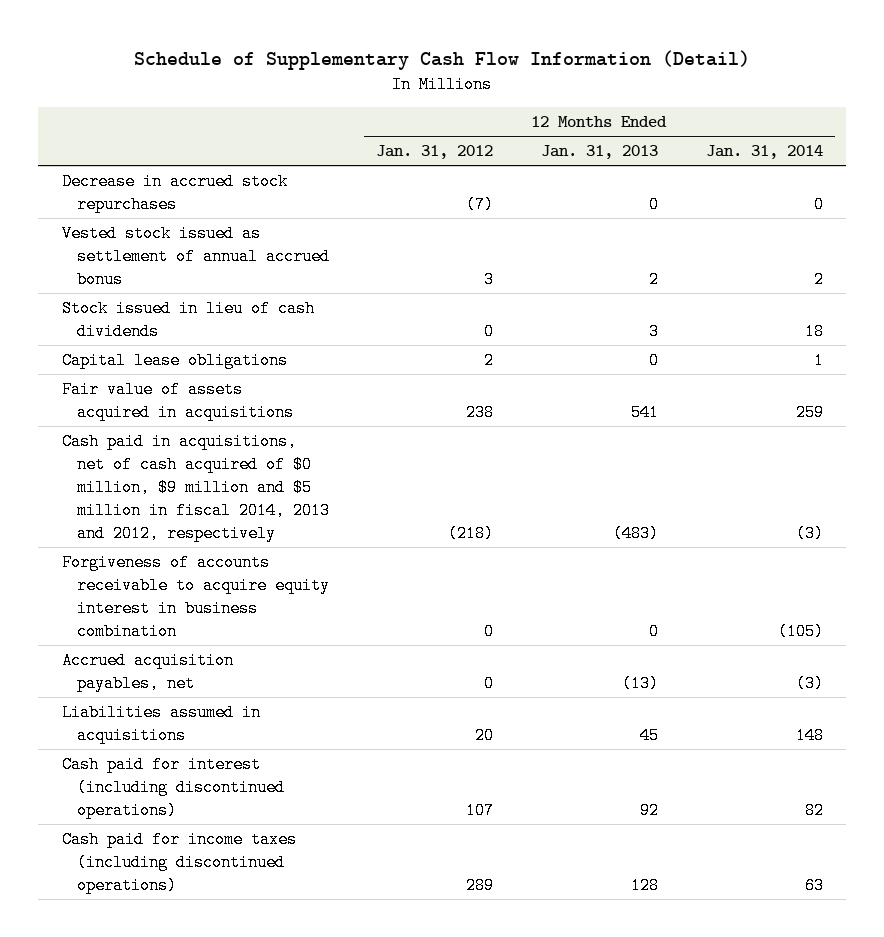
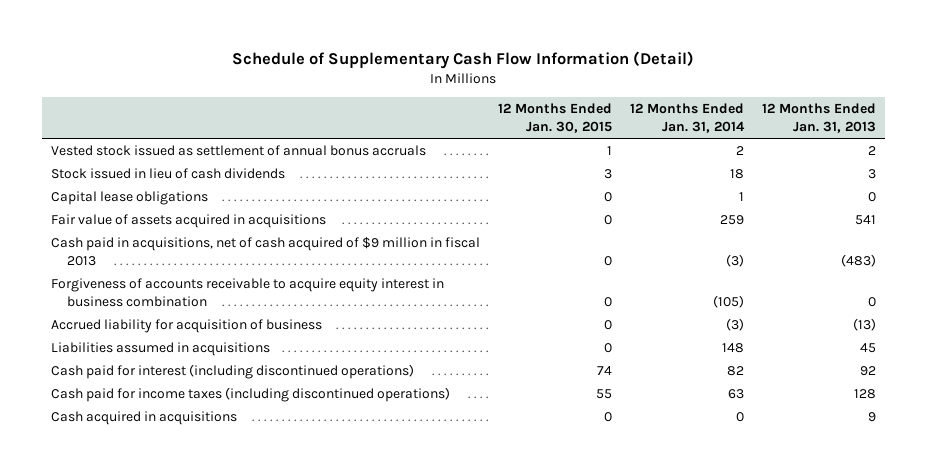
- | 12 Months Ended Jan. 31, 2012 | 12 Months Ended Jan. 31, 2013 | 12 Months Ended Jan. 31, 2014
+ | 12 Months Ended Jan. 30, 2015 | 12 Months Ended Jan. 31, 2014 | 12 Months Ended Jan. 31, 2013
- Decrease in accrued stock repurchases | (7) | 0 | 0
- Vested stock issued as settlement of annual accrued bonus | 3 | 2 | 2
+ Vested stock issued as settlement of annual bonus accruals | 1 | 2 | 2
- Cash paid in acquisitions, net of cash acquired of $0 million, $9 million and $5 million in fiscal 2014, 2013 and 2012, respectively | (218) | (483) | (3)
+ Cash paid in acquisitions, net of cash acquired of $9 million in fiscal 2013 | 0 | (3) | (483)
- Accrued acquisition payables, net | 0 | (13) | (3)
+ Accrued liability for acquisition of business | 0 | (3) | (13)
+ Cash acquired in acquisitions | 0 | 0 | 9

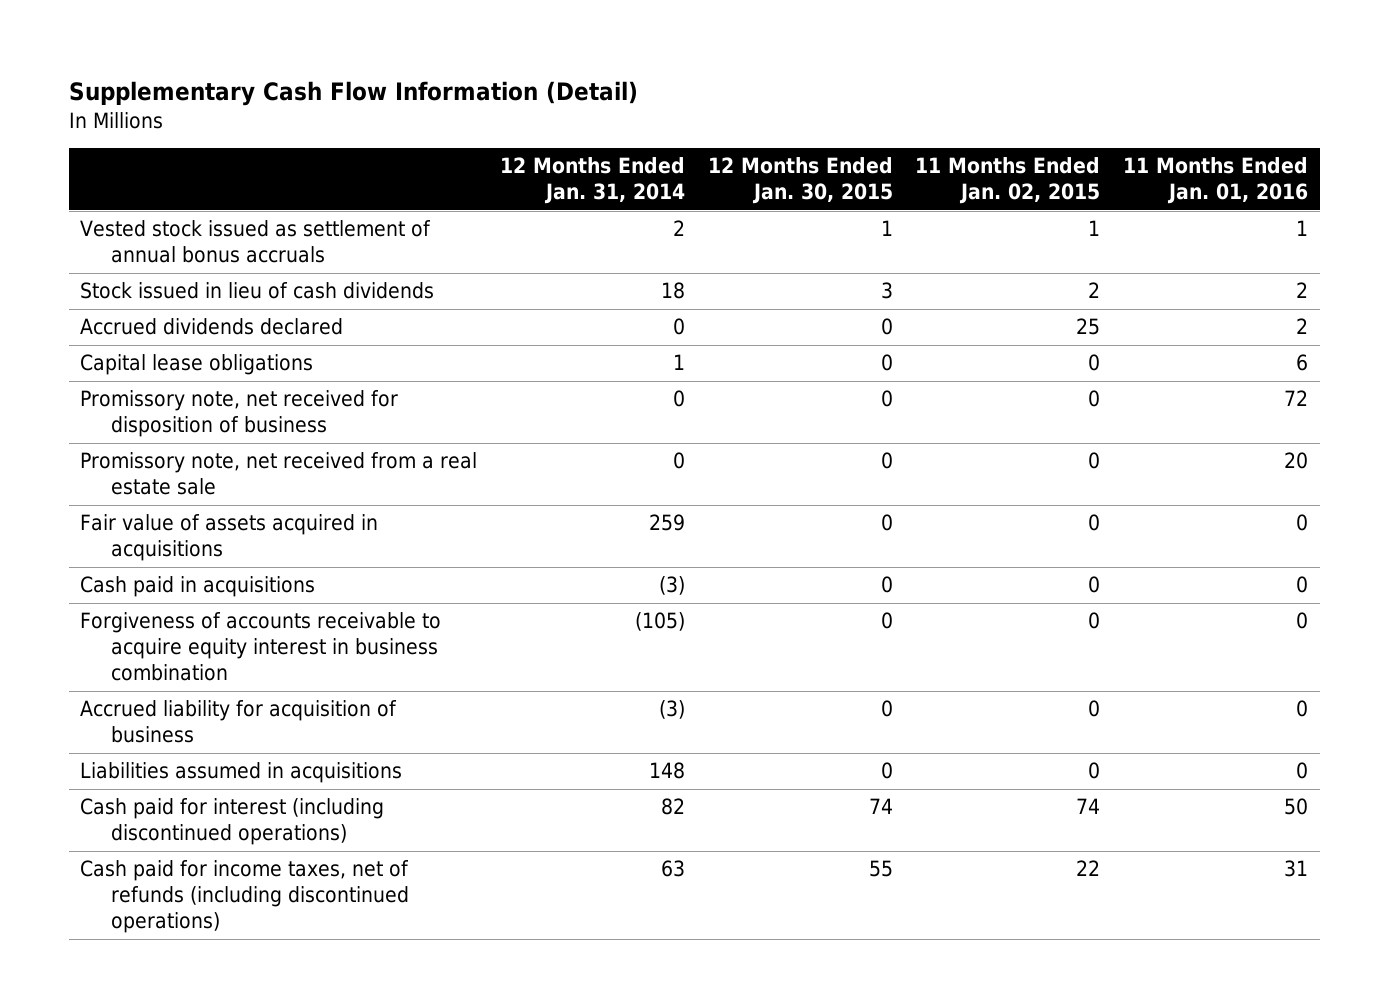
- Schedule of Supplementary Cash Flow Information (Detail)
+ Supplementary Cash Flow Information (Detail)
- | 12 Months Ended Jan. 30, 2015 | 12 Months Ended Jan. 31, 2014 | 12 Months Ended Jan. 31, 2013
+ | 12 Months Ended Jan. 31, 2014 | 12 Months Ended Jan. 30, 2015 | 11 Months Ended Jan. 02, 2015 | 11 Months Ended Jan. 01, 2016
+ Accrued dividends declared | 0 | 0 | 25 | 2
+ Promissory note, net received for disposition of business | 0 | 0 | 0 | 72
+ Promissory note, net received from a real estate sale | 0 | 0 | 0 | 20
- Cash paid in acquisitions, net of cash acquired of $9 million in fiscal 2013 | 0 | (3) | (483)
+ Cash paid in acquisitions | (3) | 0 | 0 | 0
- Cash paid for income taxes (including discontinued operations) | 55 | 63 | 128
- Cash acquired in acquisitions | 0 | 0 | 9
+ Cash paid for income taxes, net of refunds (including discontinued operations) | 63 | 55 | 22 | 31

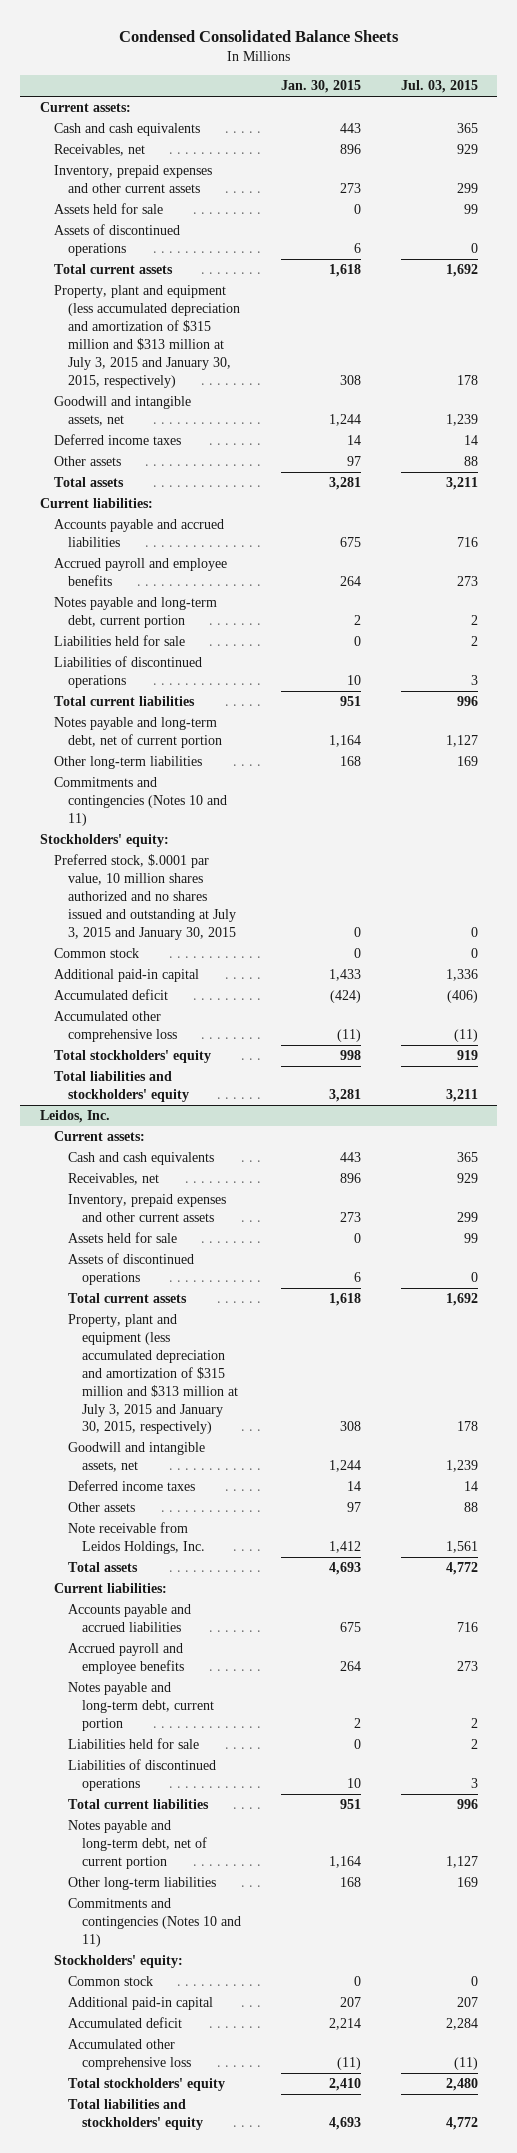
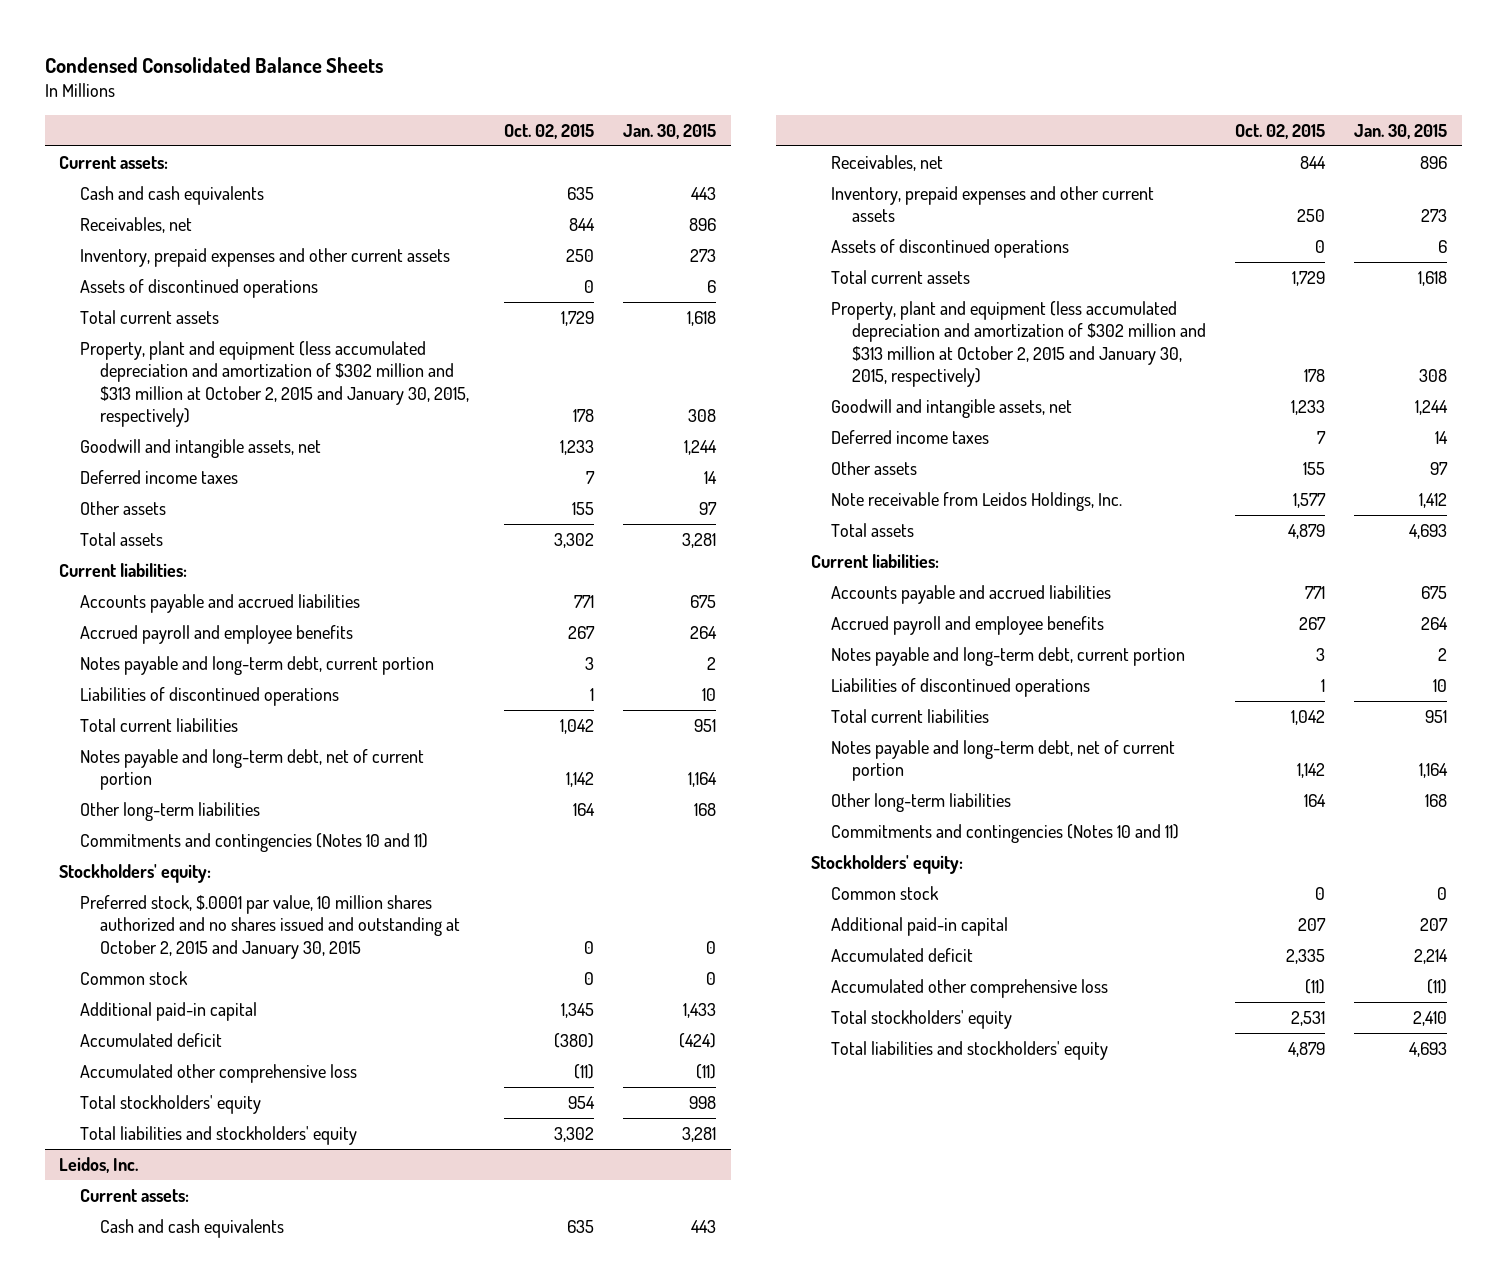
- | Jan. 30, 2015 | Jul. 03, 2015
+ | Oct. 02, 2015 | Jan. 30, 2015
- Assets held for sale | 0 | 99
- Property, plant and equipment (less accumulated depreciation and amortization of $315 million and $313 million at July 3, 2015 and January 30, 2015, respectively) | 308 | 178
+ Property, plant and equipment (less accumulated depreciation and amortization of $302 million and $313 million at October 2, 2015 and January 30, 2015, respectively) | 178 | 308
- Liabilities held for sale | 0 | 2
- Preferred stock, $.0001 par value, 10 million shares authorized and no shares issued and outstanding at July 3, 2015 and January 30, 2015 | 0 | 0
+ Preferred stock, $.0001 par value, 10 million shares authorized and no shares issued and outstanding at October 2, 2015 and January 30, 2015 | 0 | 0
@ Leidos, Inc.
- Assets held for sale | 0 | 99
- Property, plant and equipment (less accumulated depreciation and amortization of $315 million and $313 million at July 3, 2015 and January 30, 2015, respectively) | 308 | 178
+ Property, plant and equipment (less accumulated depreciation and amortization of $302 million and $313 million at October 2, 2015 and January 30, 2015, respectively) | 178 | 308
- Liabilities held for sale | 0 | 2

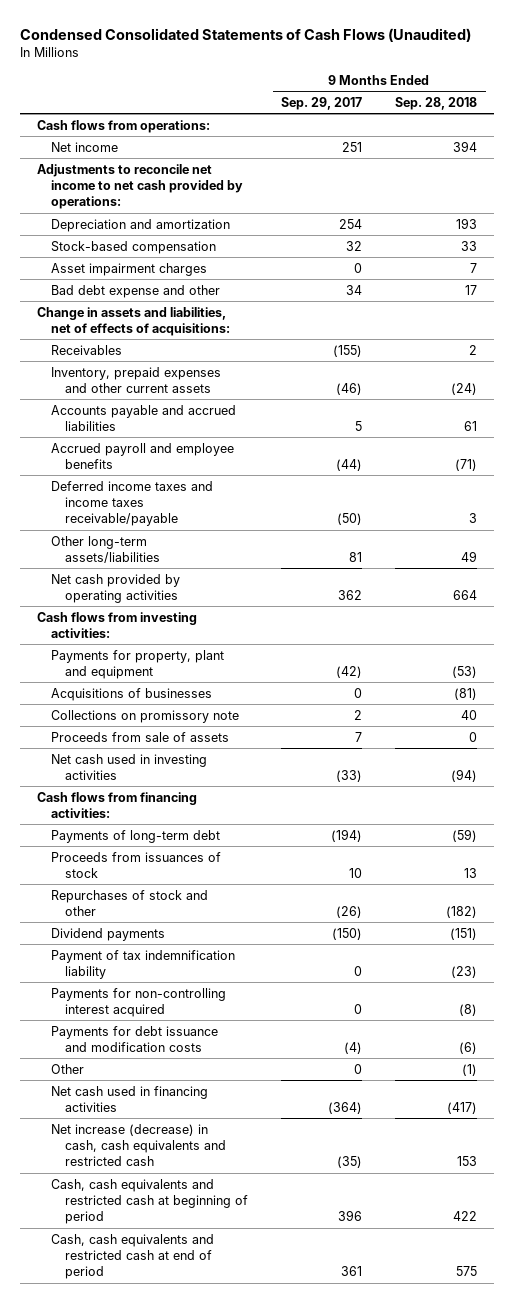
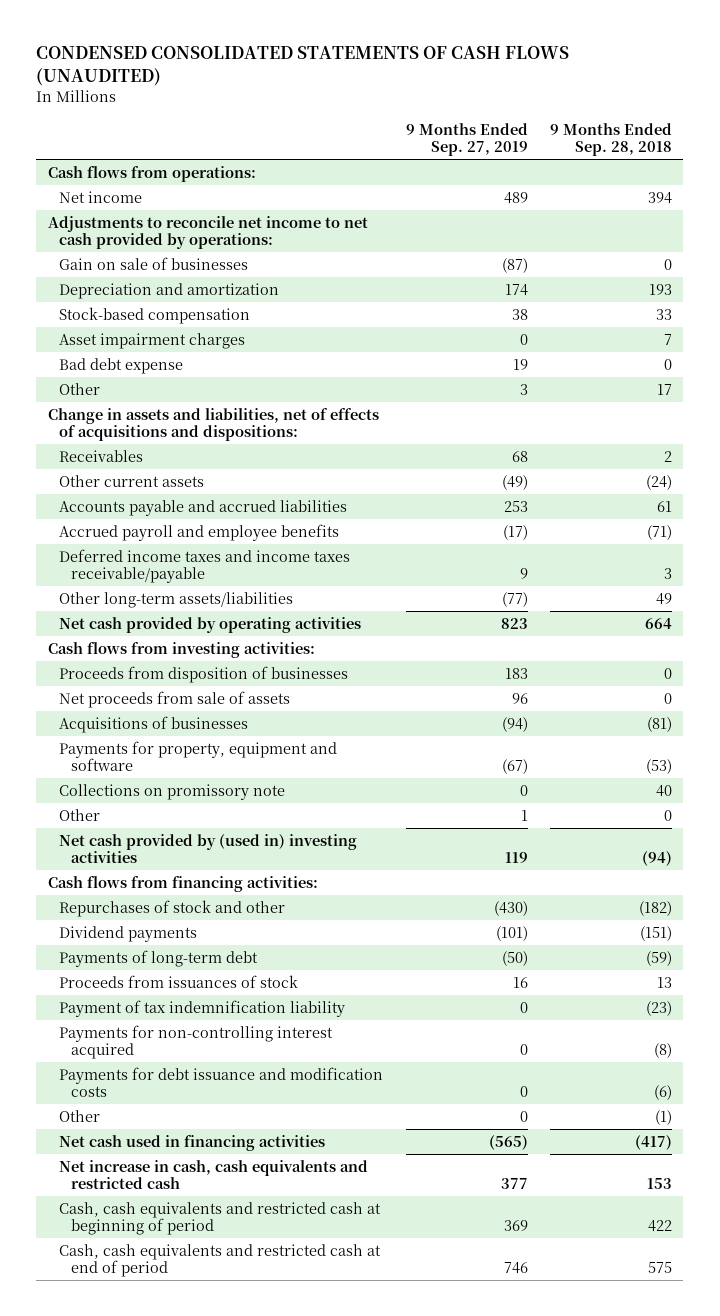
- Condensed Consolidated Statements of Cash Flows (Unaudited)
+ CONDENSED CONSOLIDATED STATEMENTS OF CASH FLOWS (UNAUDITED)
- | 9 Months Ended Sep. 29, 2017 | 9 Months Ended Sep. 28, 2018
+ | 9 Months Ended Sep. 27, 2019 | 9 Months Ended Sep. 28, 2018
+ Gain on sale of businesses | (87) | 0
- Bad debt expense and other | 34 | 17
- Change in assets and liabilities, net of effects of acquisitions:
+ Bad debt expense | 19 | 0
+ Other | 3 | 17
+ Change in assets and liabilities, net of effects of acquisitions and dispositions:
- Inventory, prepaid expenses and other current assets | (46) | (24)
+ Other current assets | (49) | (24)
- Payments for property, plant and equipment | (42) | (53)
+ Proceeds from disposition of businesses | 183 | 0
+ Net proceeds from sale of assets | 96 | 0
+ Payments for property, equipment and software | (67) | (53)
- Proceeds from sale of assets | 7 | 0
- Net cash used in investing activities | (33) | (94)
+ Other | 1 | 0
+ Net cash provided by (used in) investing activities | 119 | (94)
moved down: Payments of long-term debt | (50) | (59)
moved down: Proceeds from issuances of stock | 16 | 13
- Net increase (decrease) in cash, cash equivalents and restricted cash | (35) | 153
+ Net increase in cash, cash equivalents and restricted cash | 377 | 153

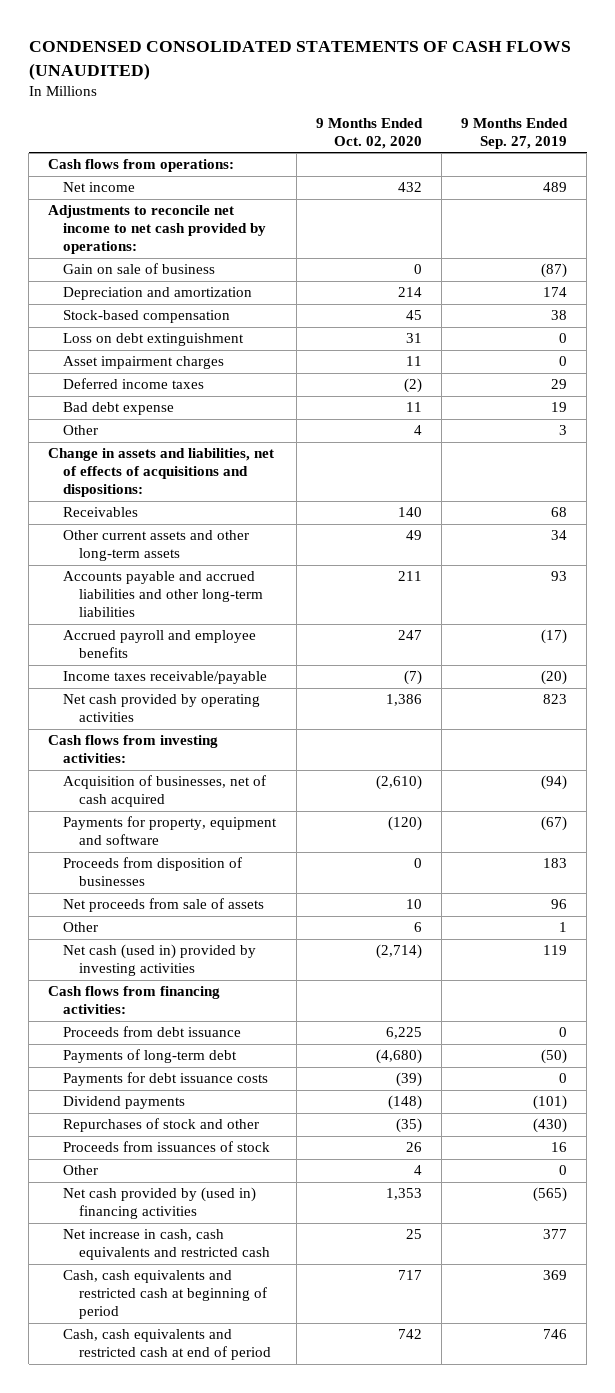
- | 9 Months Ended Sep. 27, 2019 | 9 Months Ended Sep. 28, 2018
+ | 9 Months Ended Oct. 02, 2020 | 9 Months Ended Sep. 27, 2019
- Gain on sale of businesses | (87) | 0
+ Gain on sale of business | 0 | (87)
+ Loss on debt extinguishment | 31 | 0
+ Deferred income taxes | (2) | 29
- Other current assets | (49) | (24)
- Accounts payable and accrued liabilities | 253 | 61
+ Other current assets and other long-term assets | 49 | 34
+ Accounts payable and accrued liabilities and other long-term liabilities | 211 | 93
- Deferred income taxes and income taxes receivable/payable | 9 | 3
- Other long-term assets/liabilities | (77) | 49
+ Income taxes receivable/payable | (7) | (20)
+ Acquisition of businesses, net of cash acquired | (2,610) | (94)
moved up: Payments for property, equipment and software | (120) | (67)
- Acquisitions of businesses | (94) | (81)
- Collections on promissory note | 0 | 40
- Net cash provided by (used in) investing activities | 119 | (94)
+ Net cash (used in) provided by investing activities | (2,714) | 119
+ Proceeds from debt issuance | 6,225 | 0
+ Payments for debt issuance costs | (39) | 0
moved down: Dividend payments | (148) | (101)
moved down: Repurchases of stock and other | (35) | (430)
- Payment of tax indemnification liability | 0 | (23)
- Payments for non-controlling interest acquired | 0 | (8)
- Payments for debt issuance and modification costs | 0 | (6)
- Net cash used in financing activities | (565) | (417)
+ Net cash provided by (used in) financing activities | 1,353 | (565)

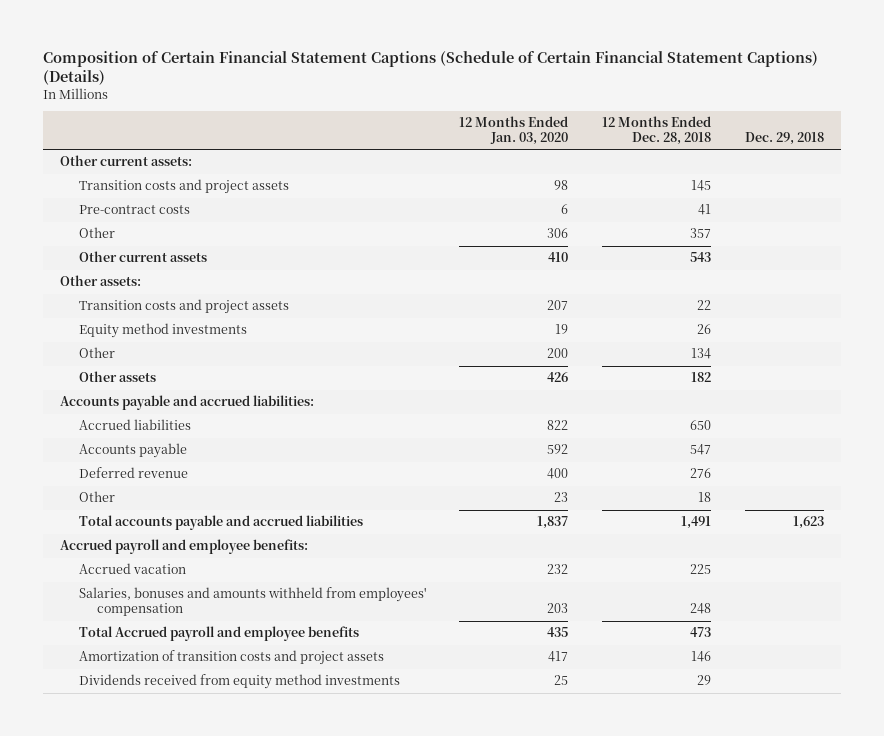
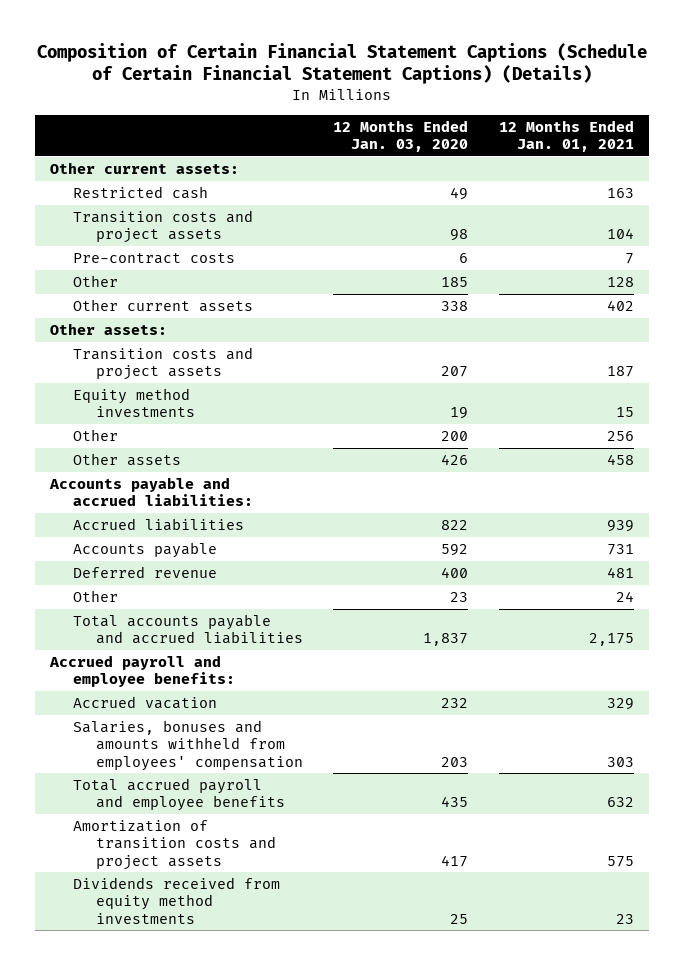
- | 12 Months Ended Jan. 03, 2020 | 12 Months Ended Dec. 28, 2018 | Dec. 29, 2018
+ | 12 Months Ended Jan. 03, 2020 | 12 Months Ended Jan. 01, 2021
+ Restricted cash | 49 | 163
- Other | 306 | 357 |
- Other current assets | 410 | 543 |
+ Other | 185 | 128
+ Other current assets | 338 | 402
- Total Accrued payroll and employee benefits | 435 | 473 |
+ Total accrued payroll and employee benefits | 435 | 632

